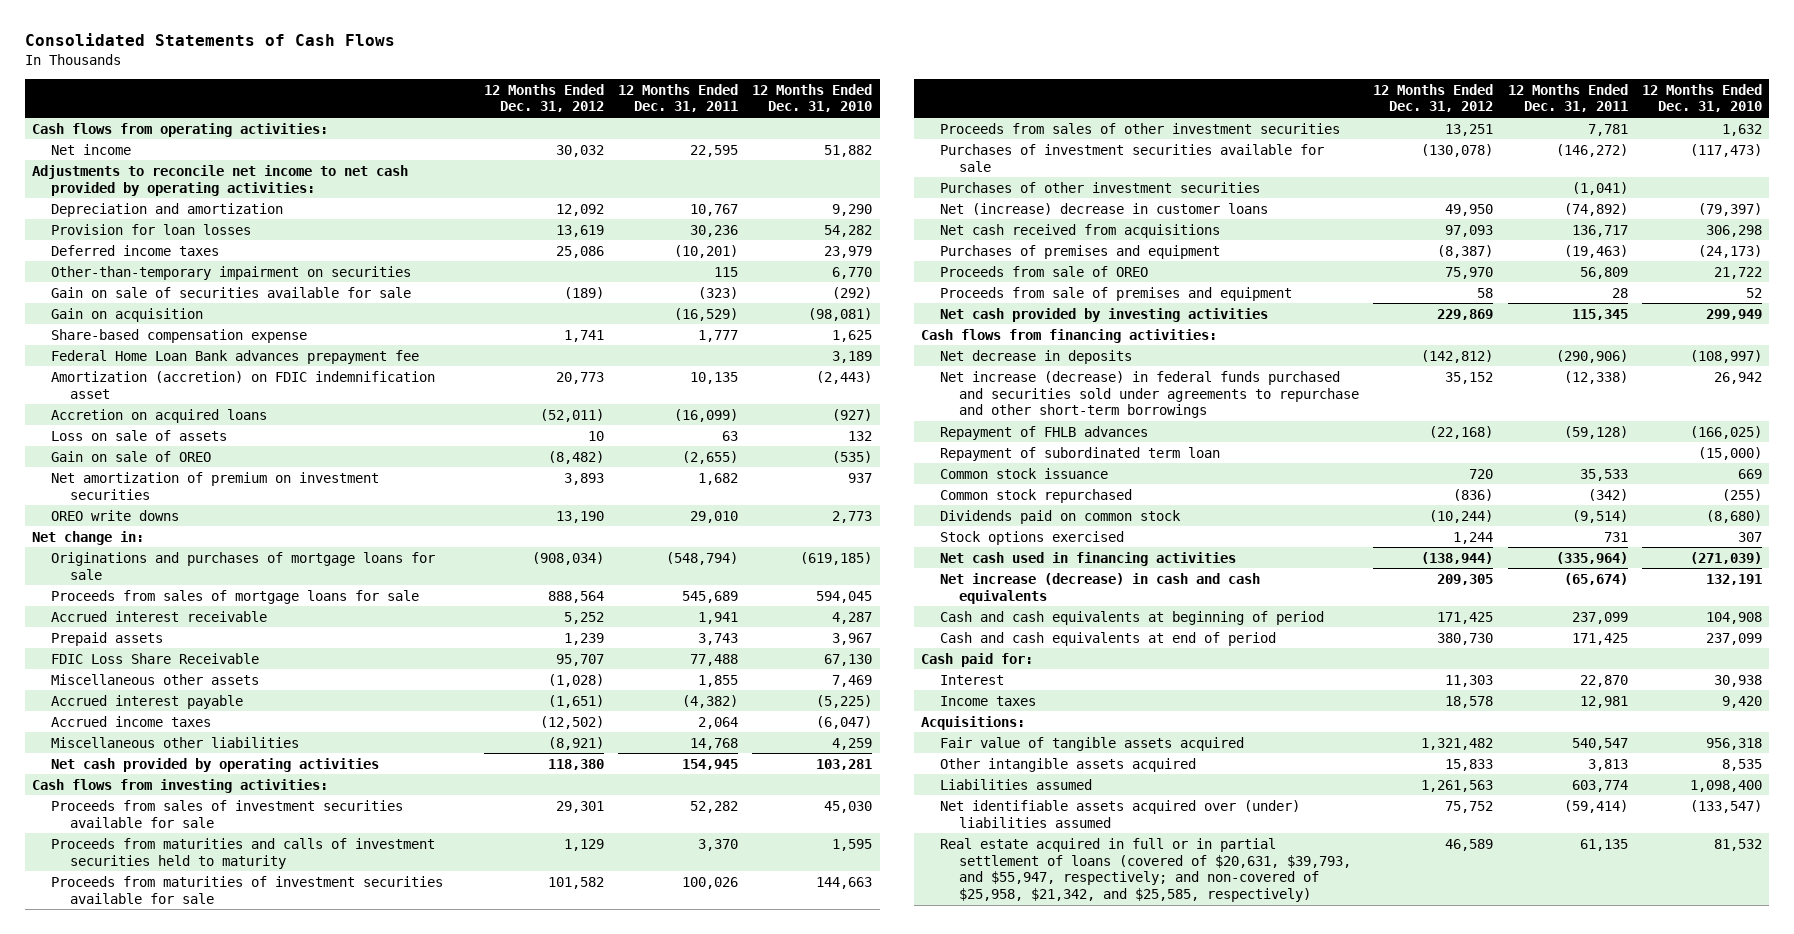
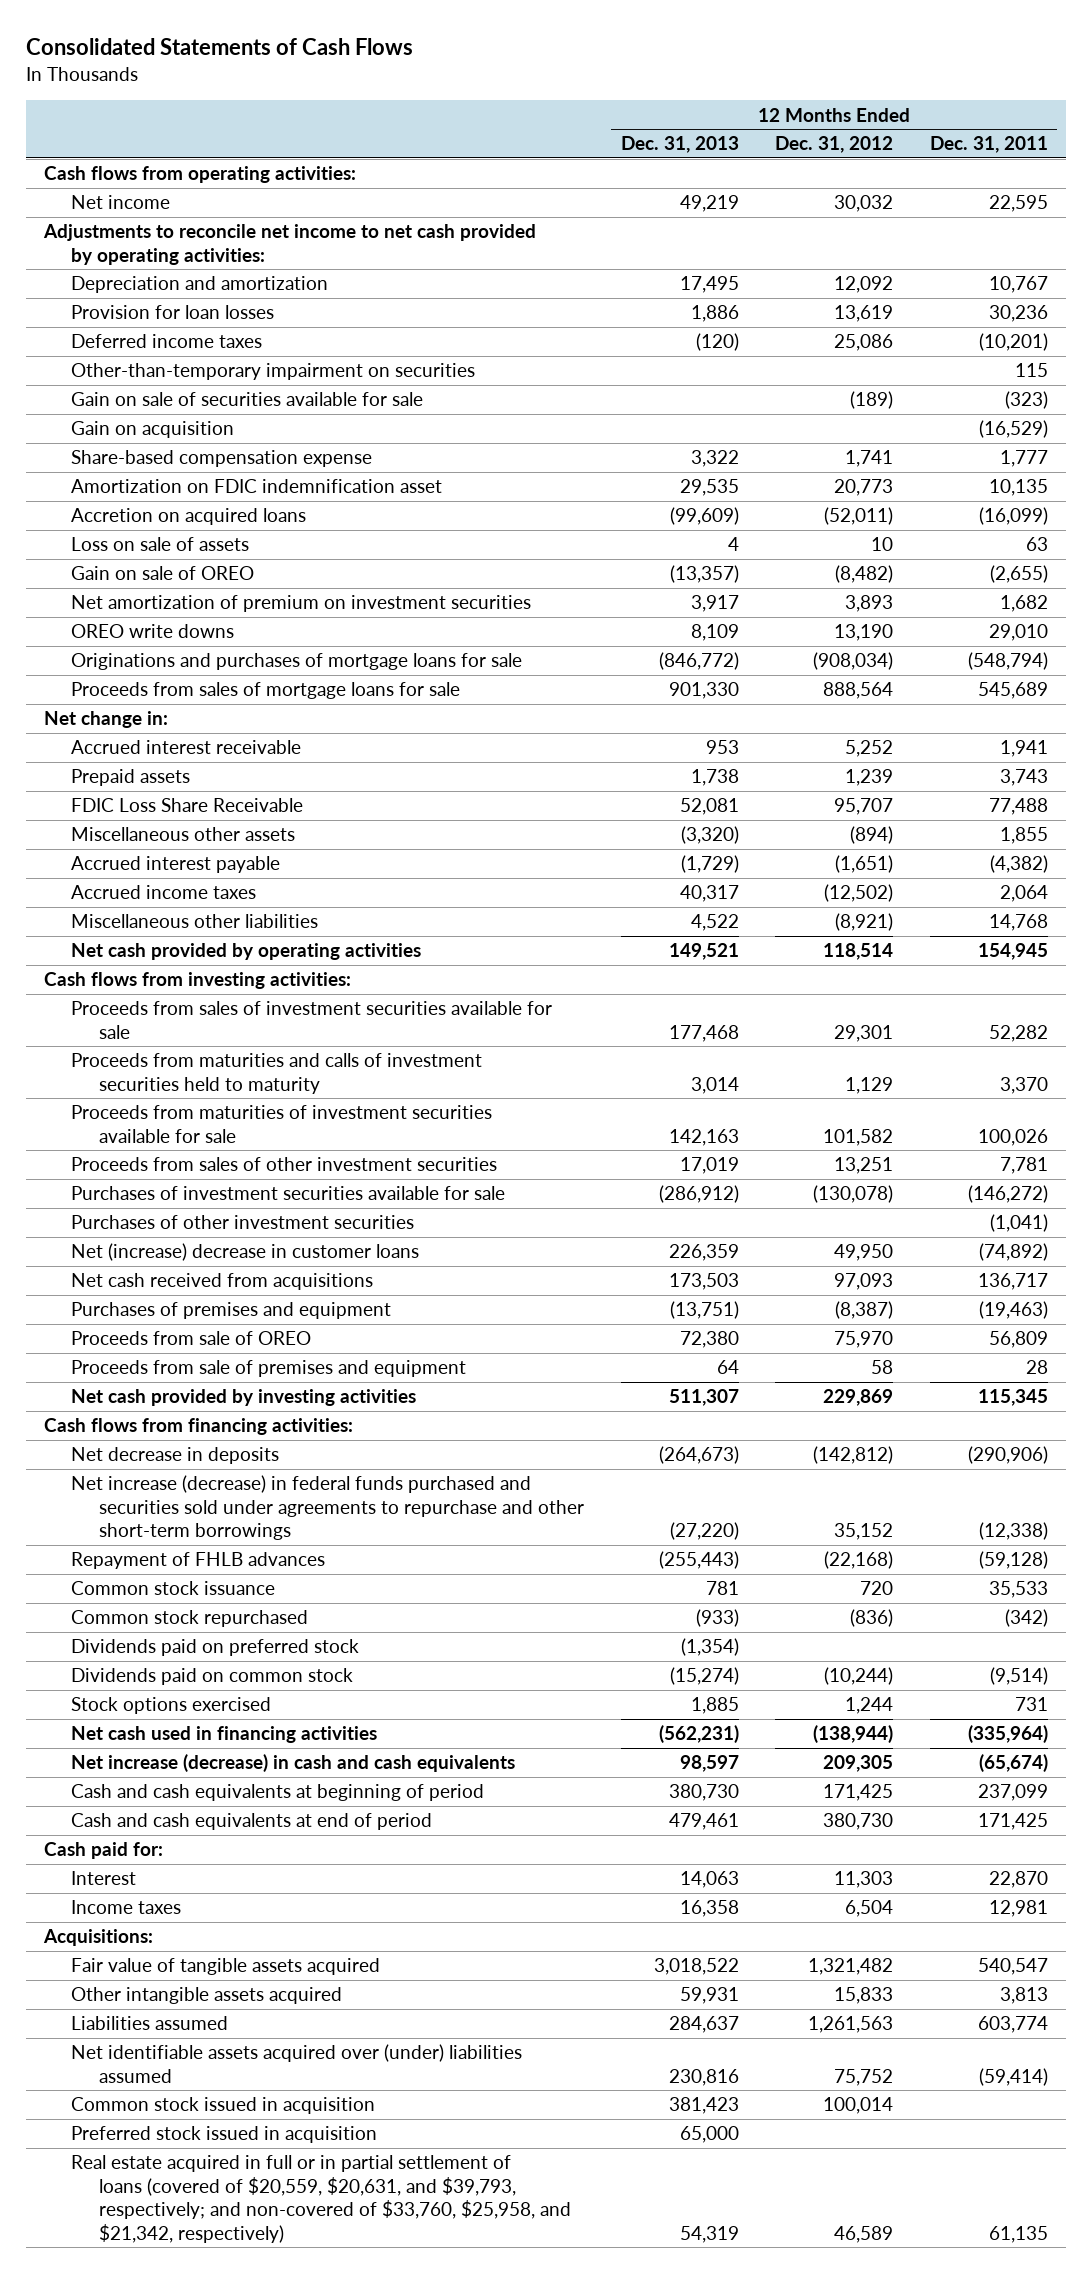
- | 12 Months Ended Dec. 31, 2012 | 12 Months Ended Dec. 31, 2011 | 12 Months Ended Dec. 31, 2010
+ | 12 Months Ended Dec. 31, 2013 | 12 Months Ended Dec. 31, 2012 | 12 Months Ended Dec. 31, 2011
- Federal Home Loan Bank advances prepayment fee | | | 3,189
- Amortization (accretion) on FDIC indemnification asset | 20,773 | 10,135 | (2,443)
+ Amortization on FDIC indemnification asset | 29,535 | 20,773 | 10,135
moved down: Net change in:
- Miscellaneous other assets | (1,028) | 1,855 | 7,469
+ Miscellaneous other assets | (3,320) | (894) | 1,855
- Net cash provided by operating activities | 118,380 | 154,945 | 103,281
+ Net cash provided by operating activities | 149,521 | 118,514 | 154,945
- Repayment of subordinated term loan | | | (15,000)
+ Dividends paid on preferred stock | (1,354) | |
- Income taxes | 18,578 | 12,981 | 9,420
+ Income taxes | 16,358 | 6,504 | 12,981
- Real estate acquired in full or in partial settlement of loans (covered of $20,631, $39,793, and $55,947, respectively; and non-covered of $25,958, $21,342, and $25,585, respectively) | 46,589 | 61,135 | 81,532
+ Common stock issued in acquisition | 381,423 | 100,014 |
+ Preferred stock issued in acquisition | 65,000 | |
+ Real estate acquired in full or in partial settlement of loans (covered of $20,559, $20,631, and $39,793, respectively; and non-covered of $33,760, $25,958, and $21,342, respectively) | 54,319 | 46,589 | 61,135

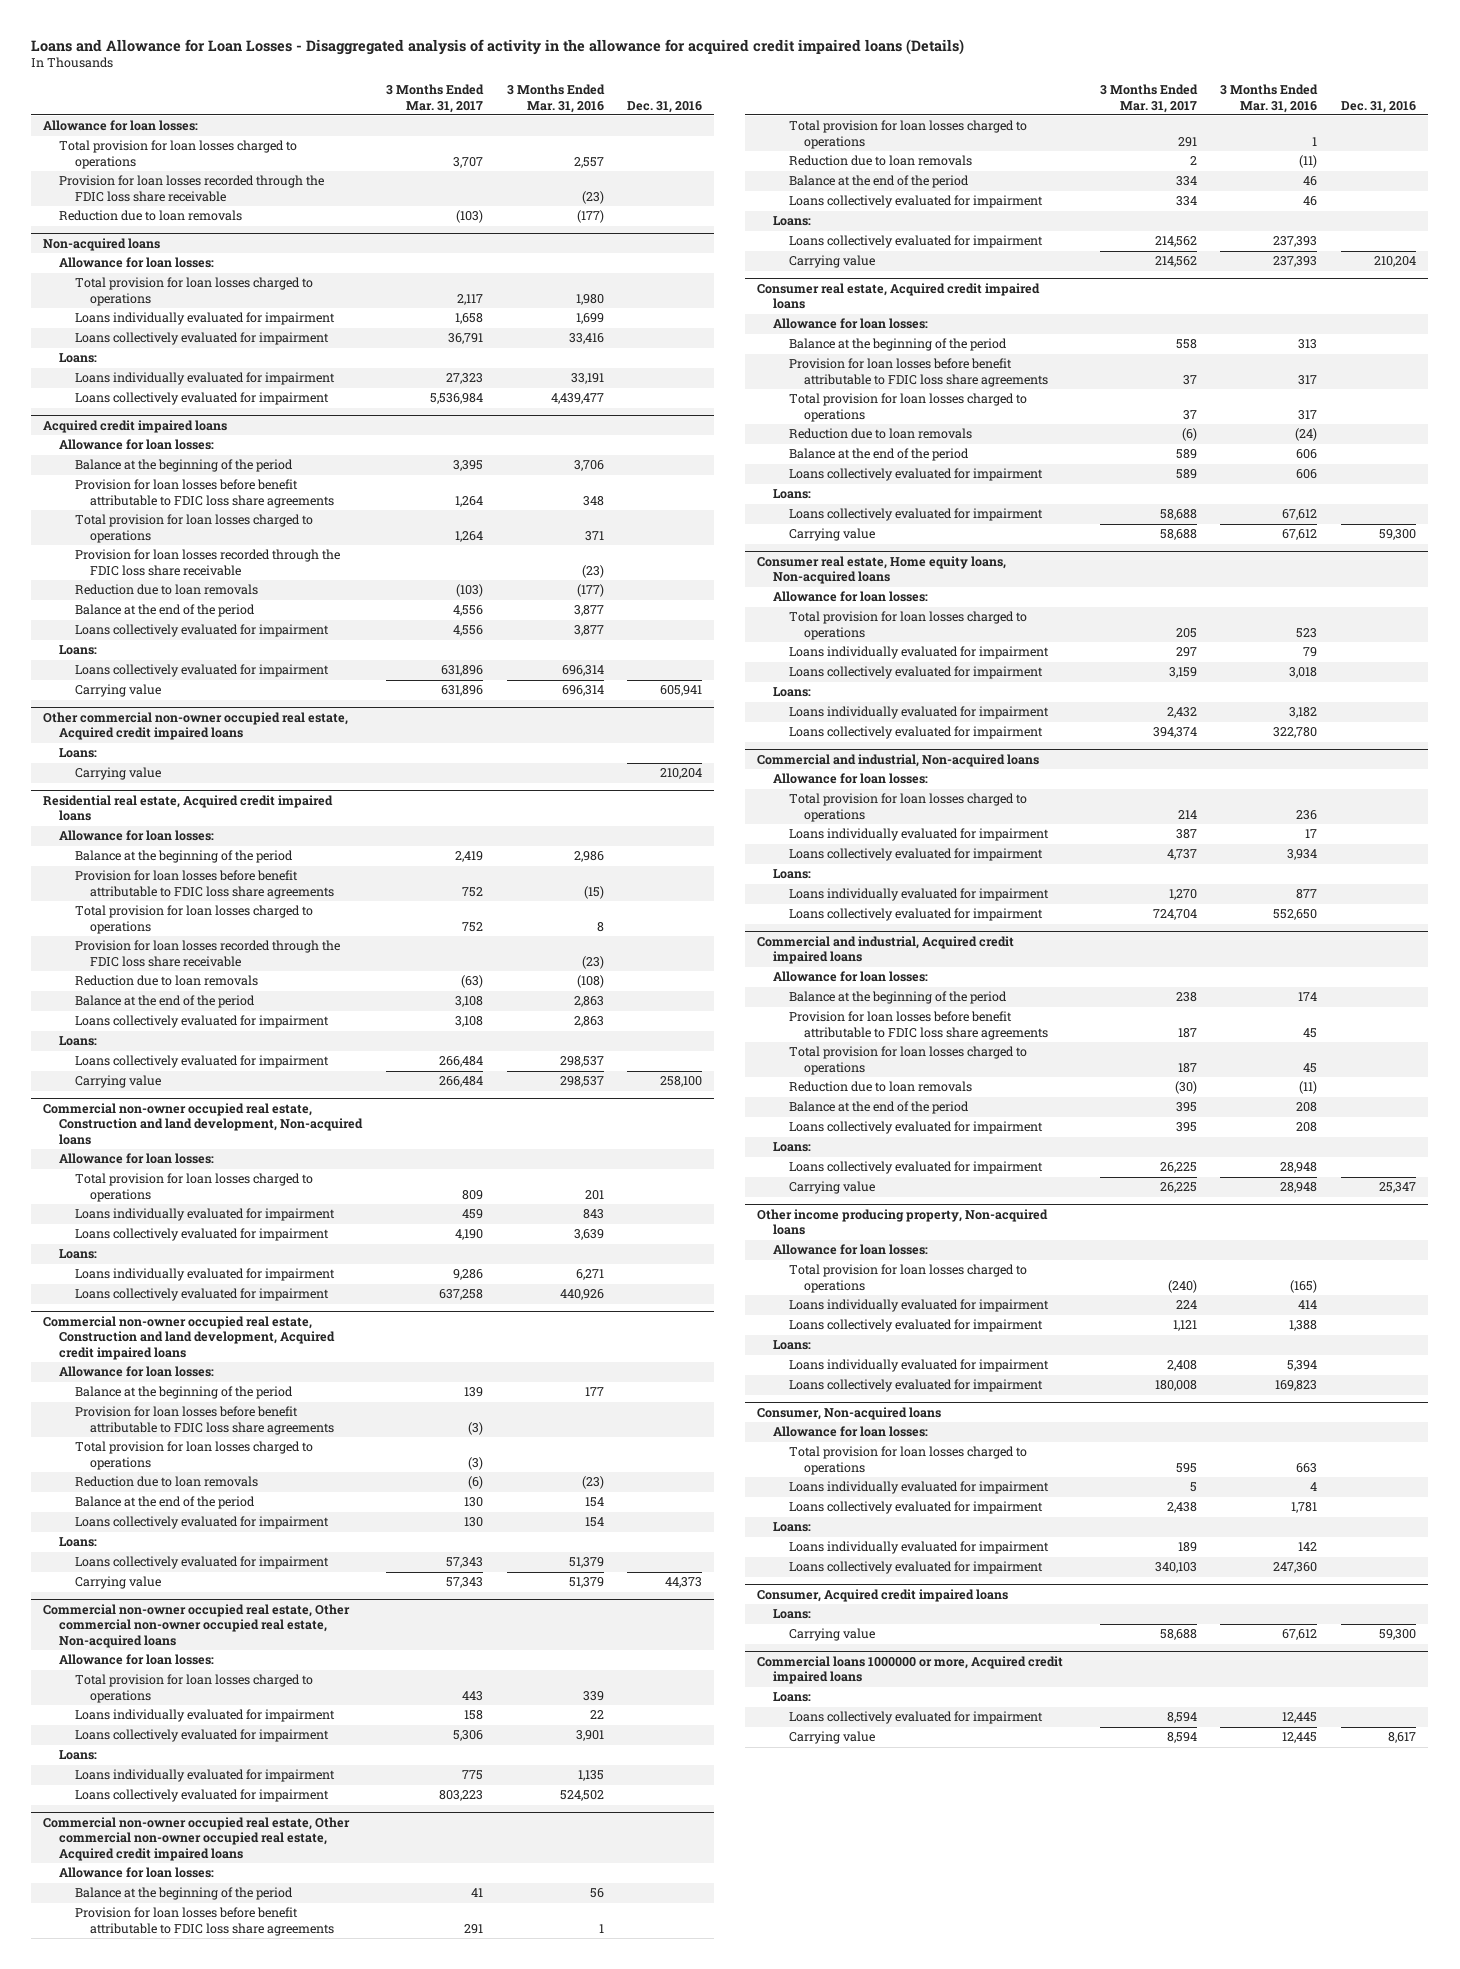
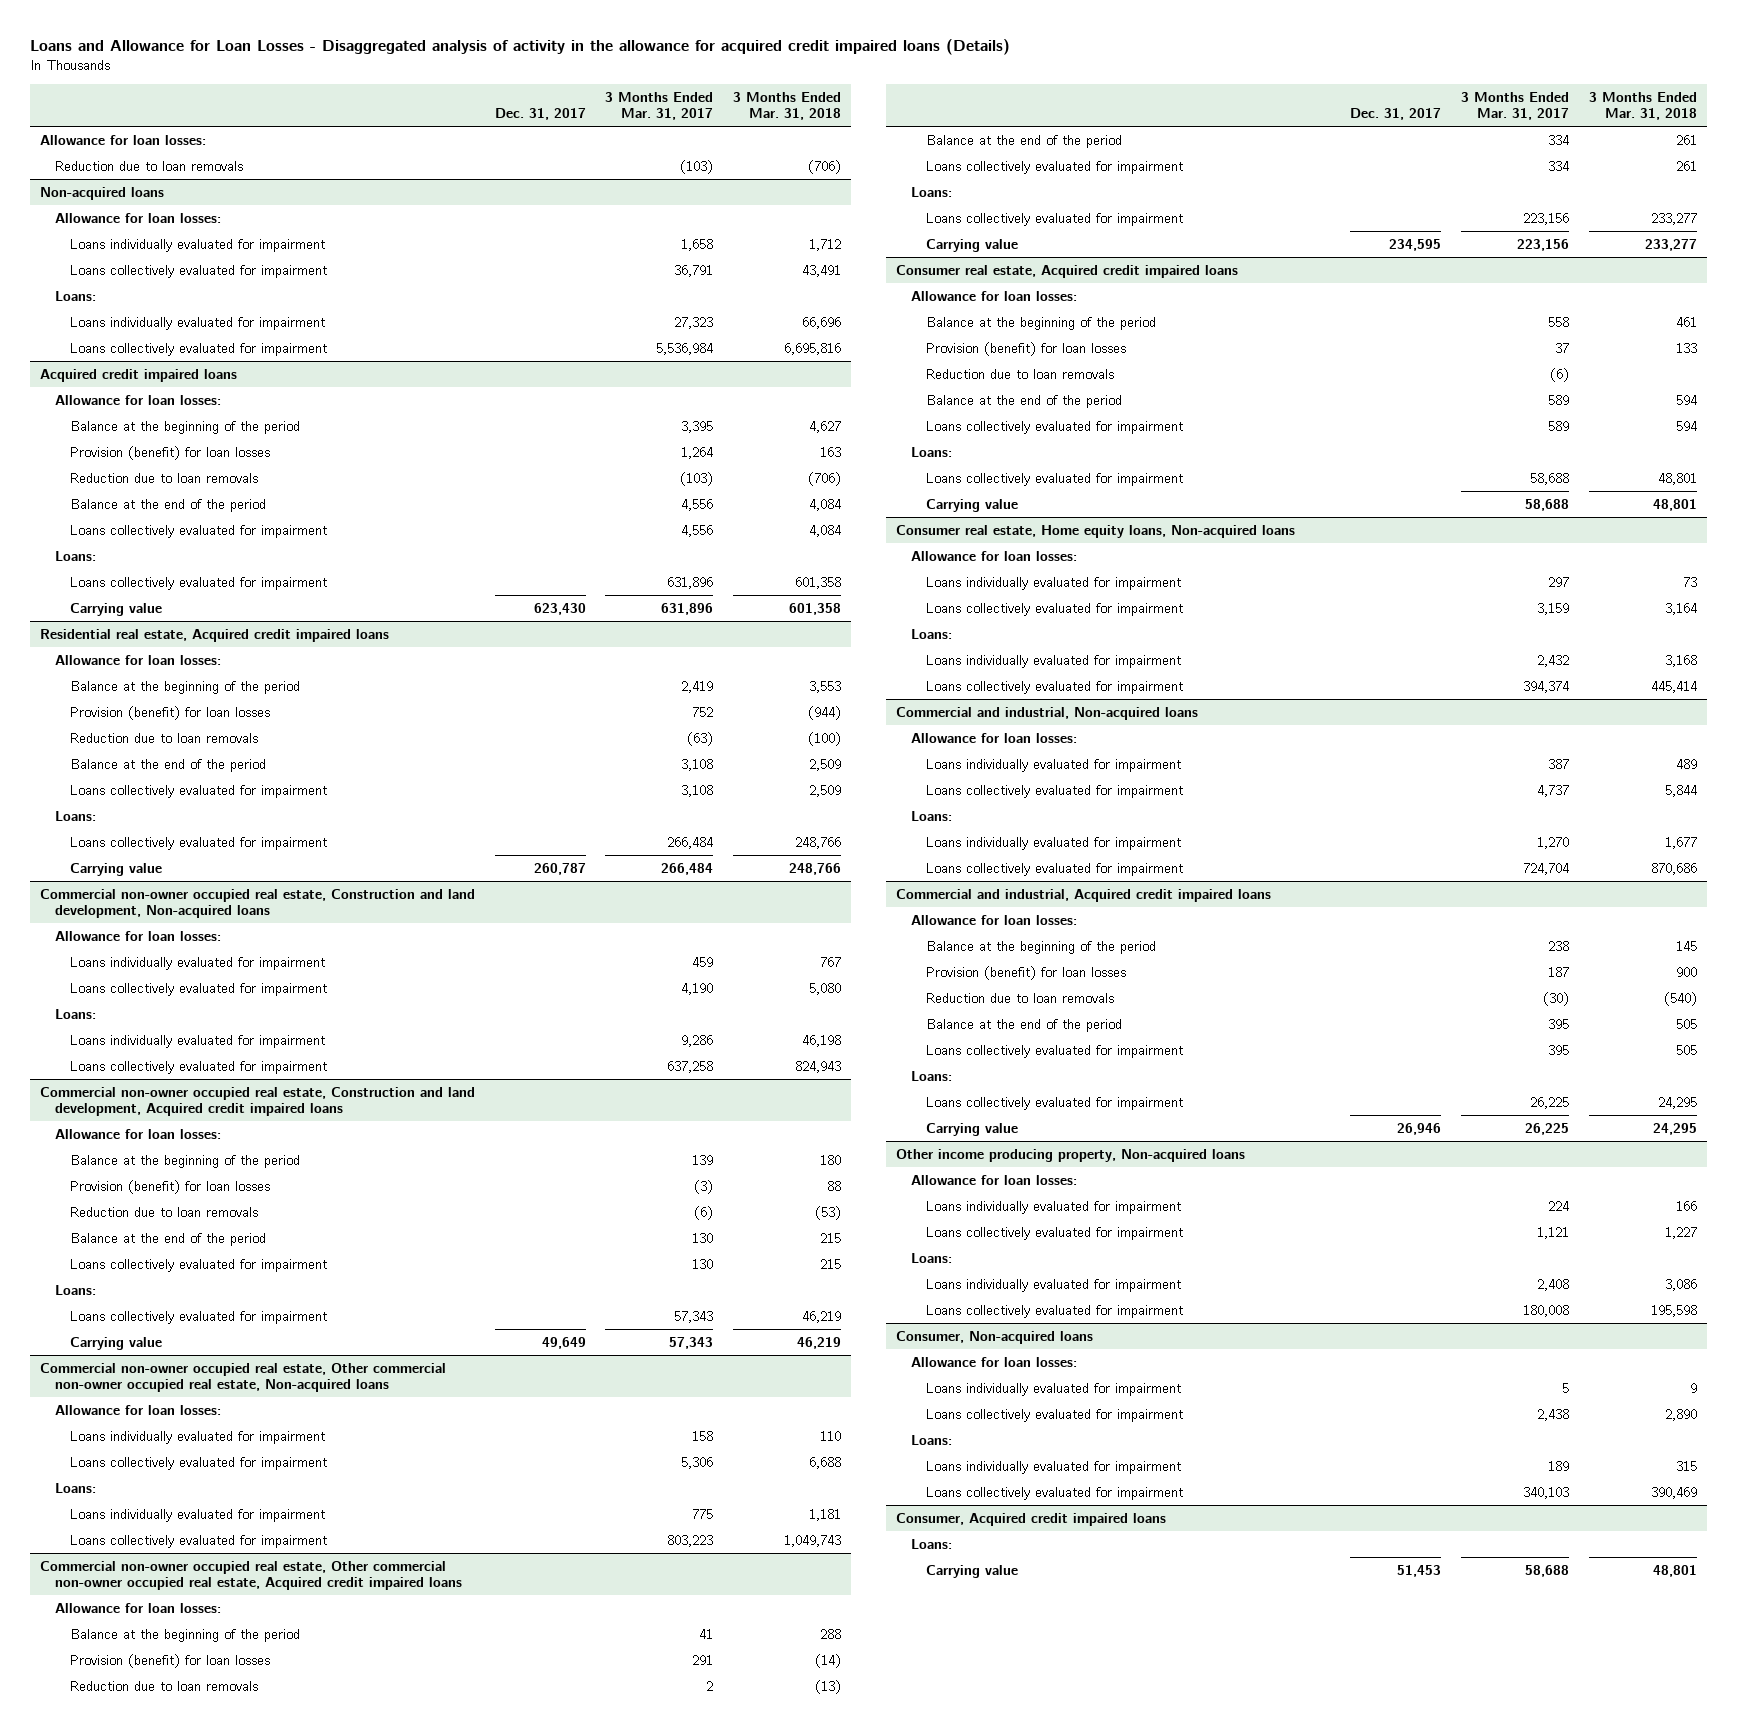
- | 3 Months Ended Mar. 31, 2017 | 3 Months Ended Mar. 31, 2016 | Dec. 31, 2016
+ | Dec. 31, 2017 | 3 Months Ended Mar. 31, 2017 | 3 Months Ended Mar. 31, 2018
- Total provision for loan losses charged to operations | 3,707 | 2,557 |
- Provision for loan losses recorded through the FDIC loss share receivable | | (23) |
@ Non-acquired loans
- Total provision for loan losses charged to operations | 2,117 | 1,980 |
@ Acquired credit impaired loans
- Provision for loan losses before benefit attributable to FDIC loss share agreements | 1,264 | 348 |
- Total provision for loan losses charged to operations | 1,264 | 371 |
- Provision for loan losses recorded through the FDIC loss share receivable | | (23) |
+ Provision (benefit) for loan losses | | 1,264 | 163
- Other commercial non-owner occupied real estate, Acquired credit impaired loans
- Loans:
- Carrying value | | | 210,204
@ Residential real estate, Acquired credit impaired loans
- Provision for loan losses before benefit attributable to FDIC loss share agreements | 752 | (15) |
- Total provision for loan losses charged to operations | 752 | 8 |
- Provision for loan losses recorded through the FDIC loss share receivable | | (23) |
+ Provision (benefit) for loan losses | | 752 | (944)
@ Commercial non-owner occupied real estate, Construction and land development, Non-acquired loans
- Total provision for loan losses charged to operations | 809 | 201 |
@ Commercial non-owner occupied real estate, Construction and land development, Acquired credit impaired loans
- Provision for loan losses before benefit attributable to FDIC loss share agreements | (3) | |
- Total provision for loan losses charged to operations | (3) | |
+ Provision (benefit) for loan losses | | (3) | 88
@ Commercial non-owner occupied real estate, Other commercial non-owner occupied real estate, Non-acquired loans
- Total provision for loan losses charged to operations | 443 | 339 |
@ Commercial non-owner occupied real estate, Other commercial non-owner occupied real estate, Acquired credit impaired loans
- Provision for loan losses before benefit attributable to FDIC loss share agreements | 291 | 1 |
- Total provision for loan losses charged to operations | 291 | 1 |
+ Provision (benefit) for loan losses | | 291 | (14)
- Loans collectively evaluated for impairment | 214,562 | 237,393 |
- Carrying value | 214,562 | 237,393 | 210,204
+ Loans collectively evaluated for impairment | | 223,156 | 233,277
+ Carrying value | 234,595 | 223,156 | 233,277
@ Consumer real estate, Acquired credit impaired loans
- Provision for loan losses before benefit attributable to FDIC loss share agreements | 37 | 317 |
- Total provision for loan losses charged to operations | 37 | 317 |
+ Provision (benefit) for loan losses | | 37 | 133
@ Consumer real estate, Home equity loans, Non-acquired loans
- Total provision for loan losses charged to operations | 205 | 523 |
@ Commercial and industrial, Non-acquired loans
- Total provision for loan losses charged to operations | 214 | 236 |
@ Commercial and industrial, Acquired credit impaired loans
- Provision for loan losses before benefit attributable to FDIC loss share agreements | 187 | 45 |
- Total provision for loan losses charged to operations | 187 | 45 |
+ Provision (benefit) for loan losses | | 187 | 900
@ Other income producing property, Non-acquired loans
- Total provision for loan losses charged to operations | (240) | (165) |
@ Consumer, Non-acquired loans
- Total provision for loan losses charged to operations | 595 | 663 |
- Commercial loans 1000000 or more, Acquired credit impaired loans
- Loans:
- Loans collectively evaluated for impairment | 8,594 | 12,445 |
- Carrying value | 8,594 | 12,445 | 8,617

